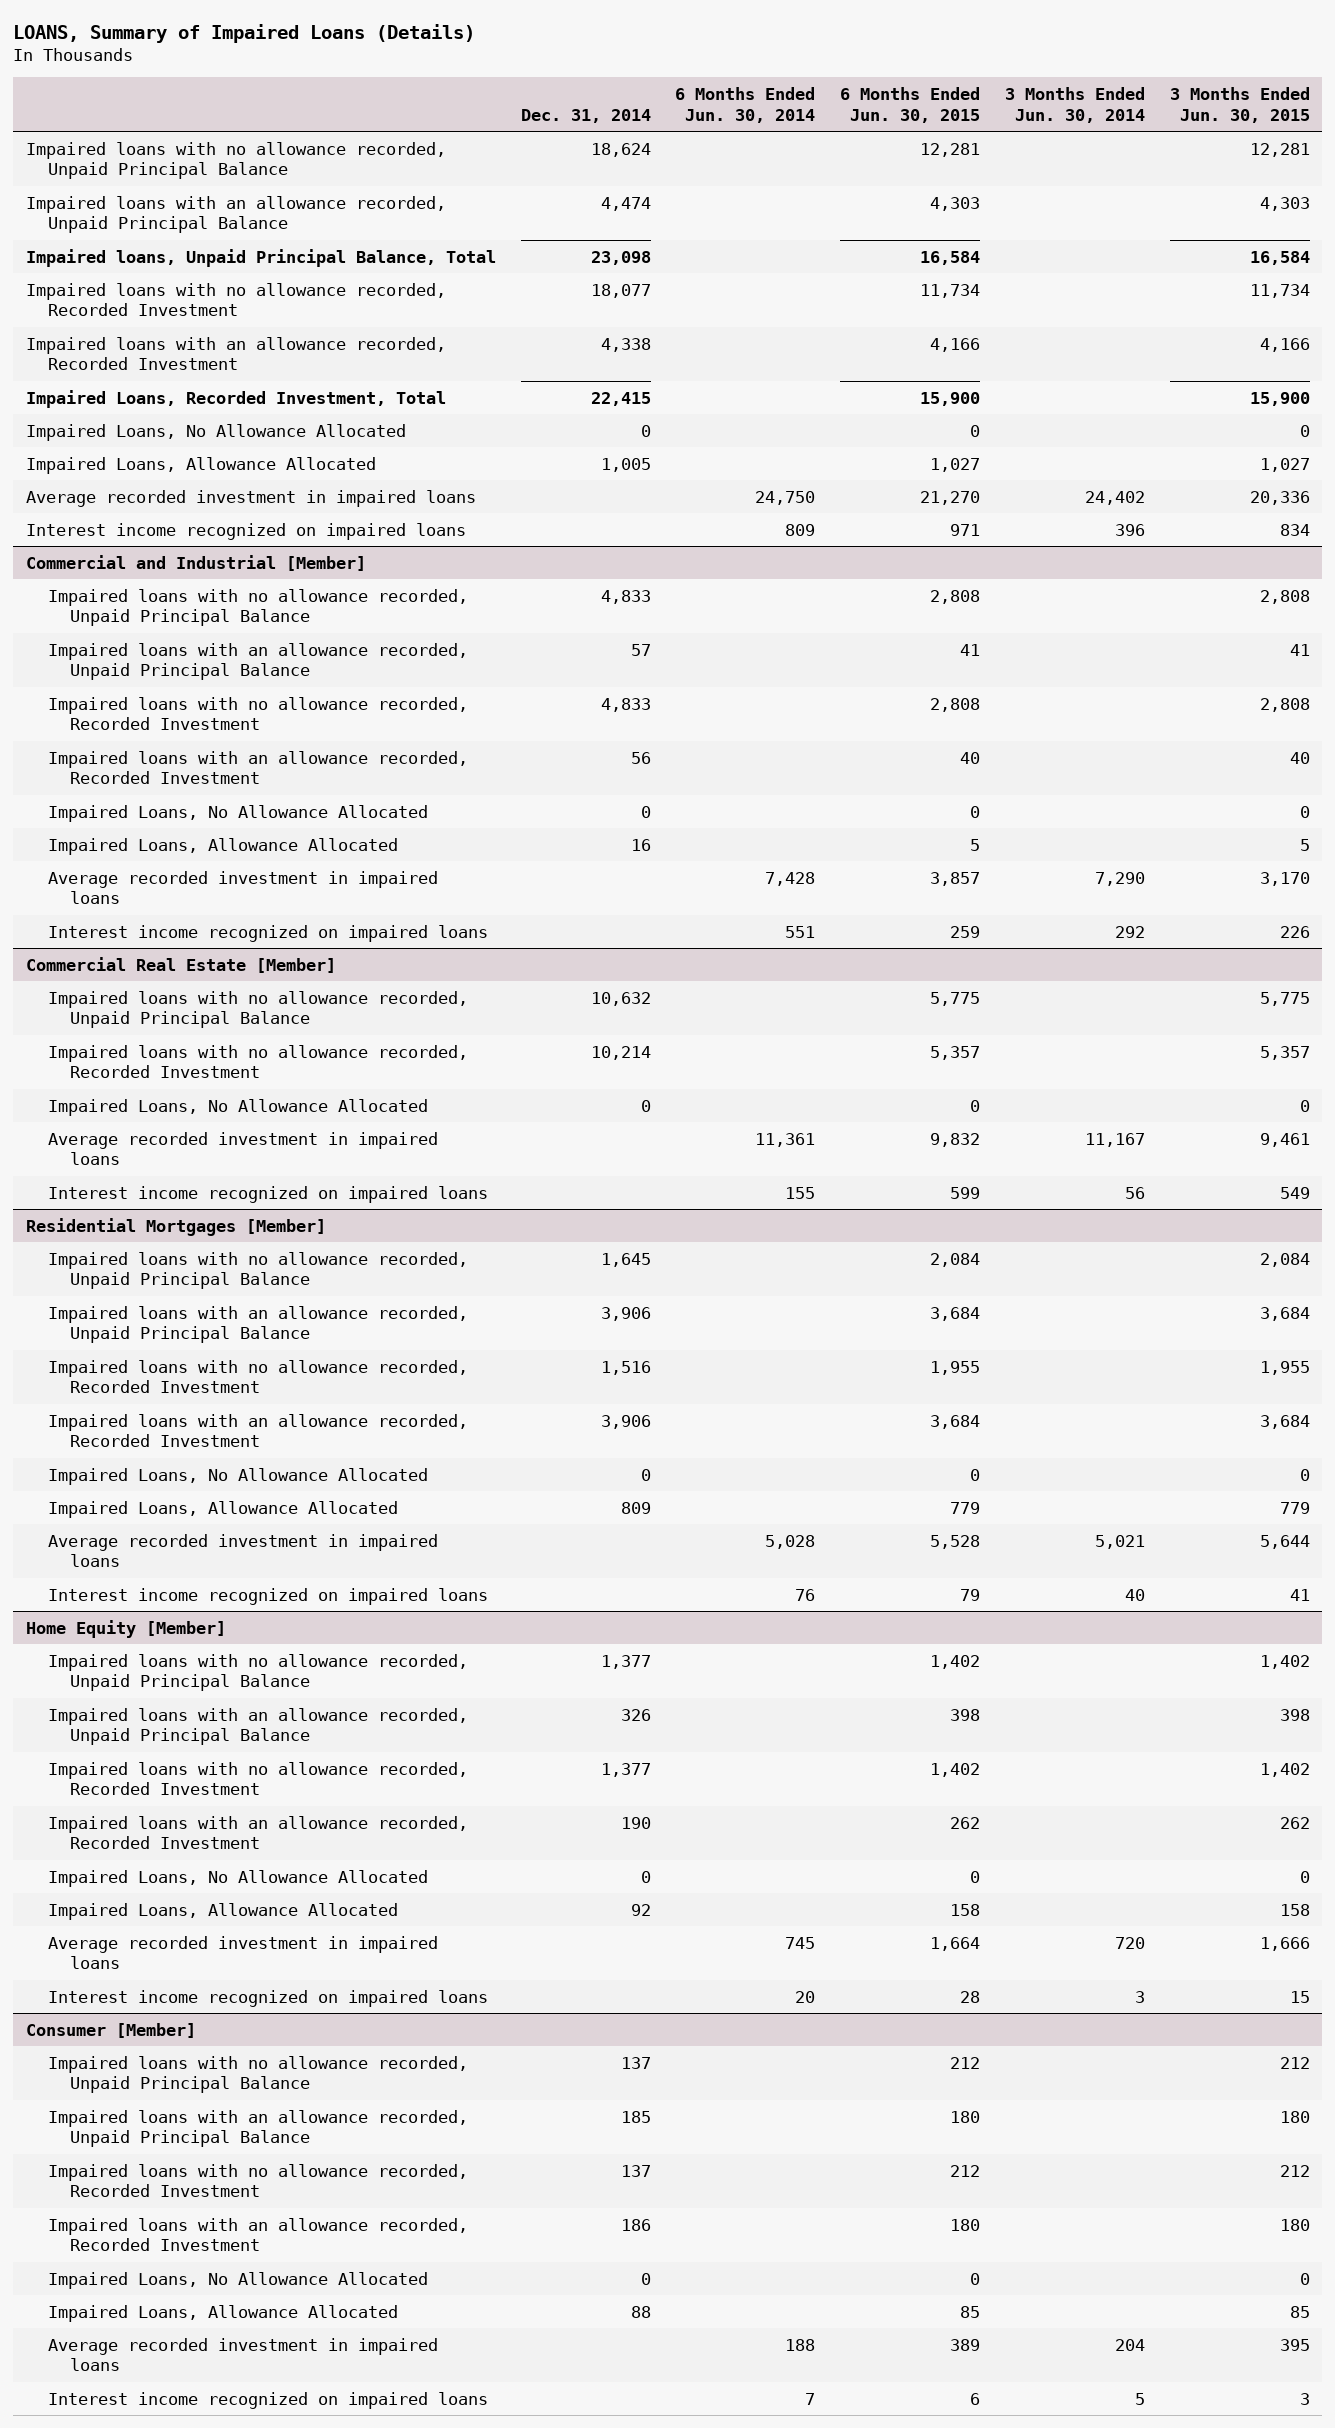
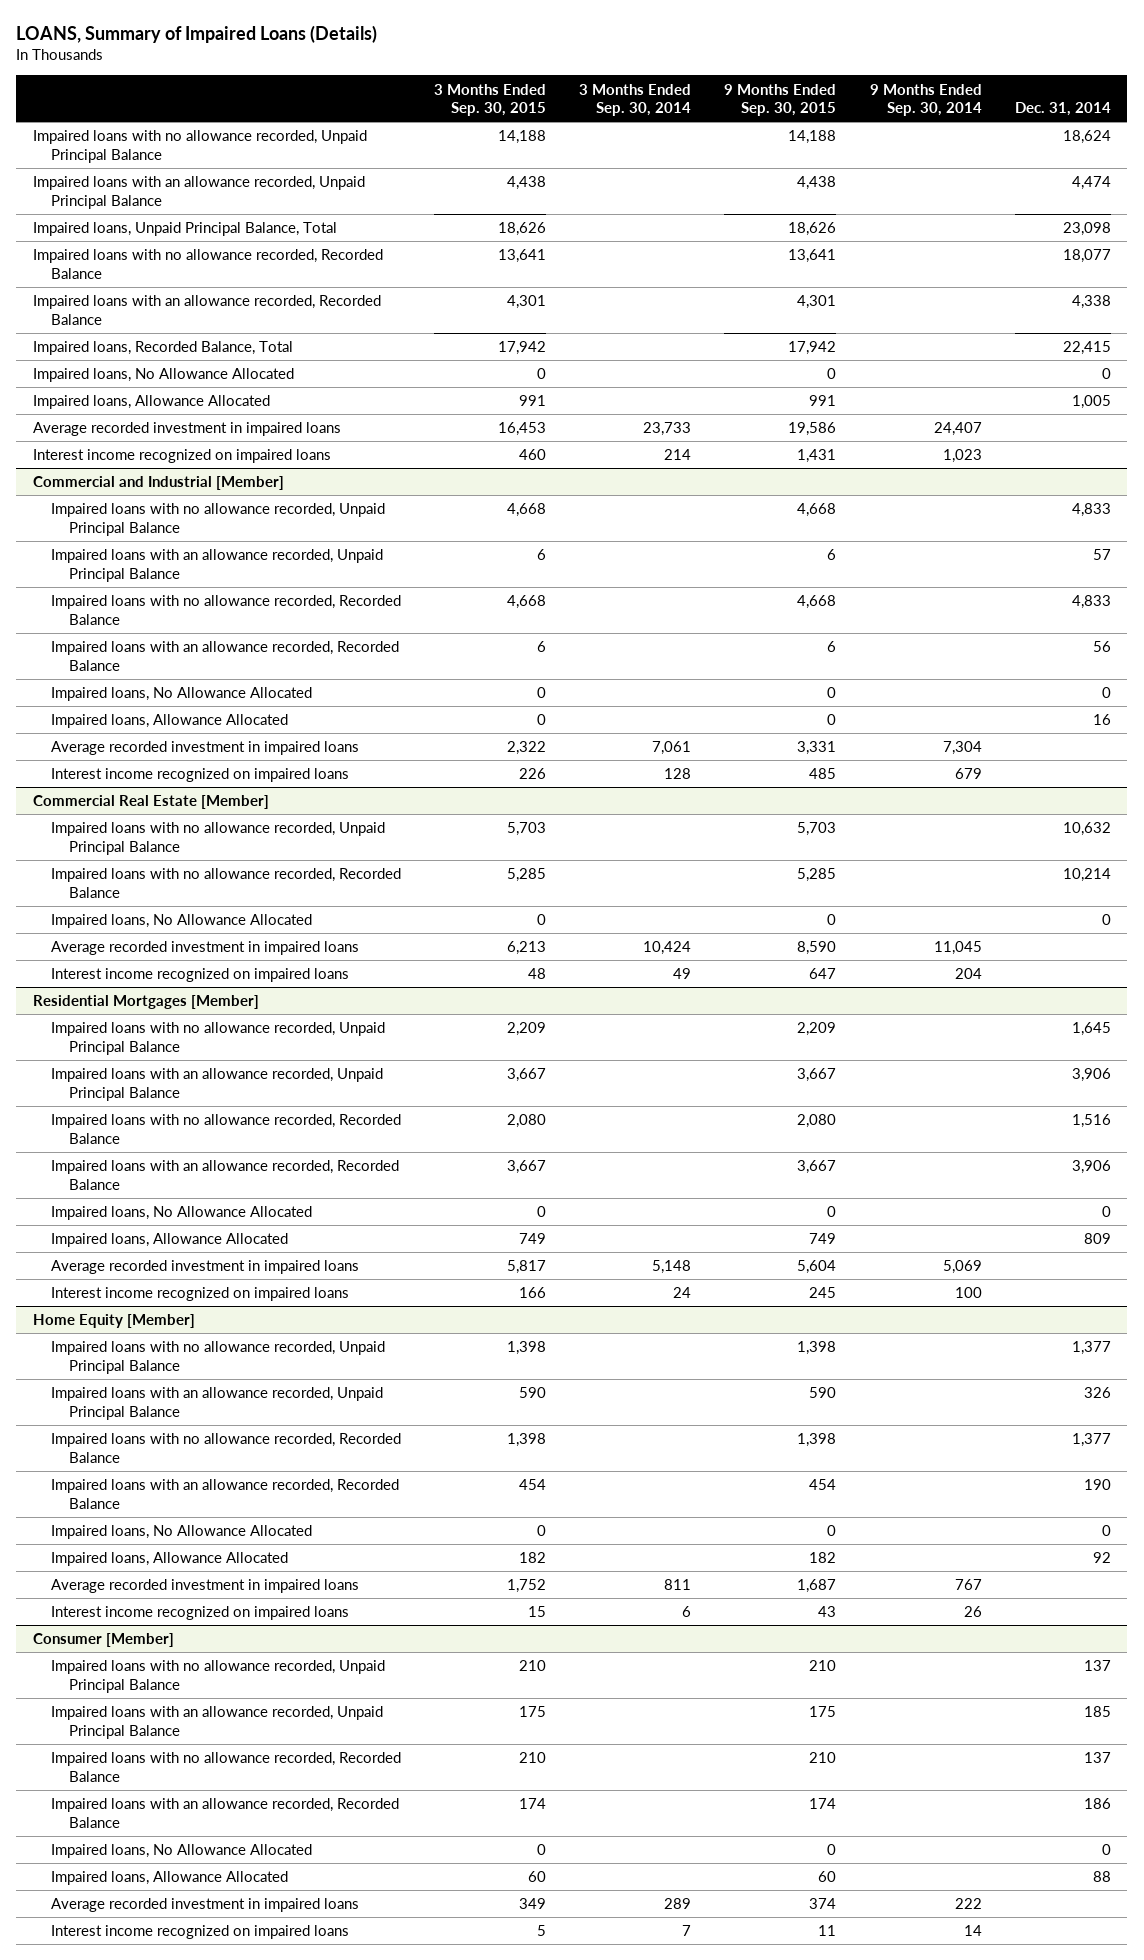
- | Dec. 31, 2014 | 6 Months Ended Jun. 30, 2014 | 6 Months Ended Jun. 30, 2015 | 3 Months Ended Jun. 30, 2014 | 3 Months Ended Jun. 30, 2015
+ | 3 Months Ended Sep. 30, 2015 | 3 Months Ended Sep. 30, 2014 | 9 Months Ended Sep. 30, 2015 | 9 Months Ended Sep. 30, 2014 | Dec. 31, 2014
- Impaired loans with no allowance recorded, Recorded Investment | 18,077 | | 11,734 | | 11,734
- Impaired loans with an allowance recorded, Recorded Investment | 4,338 | | 4,166 | | 4,166
- Impaired Loans, Recorded Investment, Total | 22,415 | | 15,900 | | 15,900
- Impaired Loans, No Allowance Allocated | 0 | | 0 | | 0
- Impaired Loans, Allowance Allocated | 1,005 | | 1,027 | | 1,027
+ Impaired loans with no allowance recorded, Recorded Balance | 13,641 | | 13,641 | | 18,077
+ Impaired loans with an allowance recorded, Recorded Balance | 4,301 | | 4,301 | | 4,338
+ Impaired loans, Recorded Balance, Total | 17,942 | | 17,942 | | 22,415
+ Impaired loans, No Allowance Allocated | 0 | | 0 | | 0
+ Impaired loans, Allowance Allocated | 991 | | 991 | | 1,005
@ Commercial and Industrial [Member]
- Impaired loans with no allowance recorded, Recorded Investment | 4,833 | | 2,808 | | 2,808
- Impaired loans with an allowance recorded, Recorded Investment | 56 | | 40 | | 40
- Impaired Loans, No Allowance Allocated | 0 | | 0 | | 0
- Impaired Loans, Allowance Allocated | 16 | | 5 | | 5
+ Impaired loans with no allowance recorded, Recorded Balance | 4,668 | | 4,668 | | 4,833
+ Impaired loans with an allowance recorded, Recorded Balance | 6 | | 6 | | 56
+ Impaired loans, No Allowance Allocated | 0 | | 0 | | 0
+ Impaired loans, Allowance Allocated | 0 | | 0 | | 16
@ Commercial Real Estate [Member]
- Impaired loans with no allowance recorded, Recorded Investment | 10,214 | | 5,357 | | 5,357
- Impaired Loans, No Allowance Allocated | 0 | | 0 | | 0
+ Impaired loans with no allowance recorded, Recorded Balance | 5,285 | | 5,285 | | 10,214
+ Impaired loans, No Allowance Allocated | 0 | | 0 | | 0
@ Residential Mortgages [Member]
- Impaired loans with no allowance recorded, Recorded Investment | 1,516 | | 1,955 | | 1,955
- Impaired loans with an allowance recorded, Recorded Investment | 3,906 | | 3,684 | | 3,684
- Impaired Loans, No Allowance Allocated | 0 | | 0 | | 0
- Impaired Loans, Allowance Allocated | 809 | | 779 | | 779
+ Impaired loans with no allowance recorded, Recorded Balance | 2,080 | | 2,080 | | 1,516
+ Impaired loans with an allowance recorded, Recorded Balance | 3,667 | | 3,667 | | 3,906
+ Impaired loans, No Allowance Allocated | 0 | | 0 | | 0
+ Impaired loans, Allowance Allocated | 749 | | 749 | | 809
@ Home Equity [Member]
- Impaired loans with no allowance recorded, Recorded Investment | 1,377 | | 1,402 | | 1,402
- Impaired loans with an allowance recorded, Recorded Investment | 190 | | 262 | | 262
- Impaired Loans, No Allowance Allocated | 0 | | 0 | | 0
- Impaired Loans, Allowance Allocated | 92 | | 158 | | 158
+ Impaired loans with no allowance recorded, Recorded Balance | 1,398 | | 1,398 | | 1,377
+ Impaired loans with an allowance recorded, Recorded Balance | 454 | | 454 | | 190
+ Impaired loans, No Allowance Allocated | 0 | | 0 | | 0
+ Impaired loans, Allowance Allocated | 182 | | 182 | | 92
@ Consumer [Member]
- Impaired loans with no allowance recorded, Recorded Investment | 137 | | 212 | | 212
- Impaired loans with an allowance recorded, Recorded Investment | 186 | | 180 | | 180
- Impaired Loans, No Allowance Allocated | 0 | | 0 | | 0
- Impaired Loans, Allowance Allocated | 88 | | 85 | | 85
+ Impaired loans with no allowance recorded, Recorded Balance | 210 | | 210 | | 137
+ Impaired loans with an allowance recorded, Recorded Balance | 174 | | 174 | | 186
+ Impaired loans, No Allowance Allocated | 0 | | 0 | | 0
+ Impaired loans, Allowance Allocated | 60 | | 60 | | 88

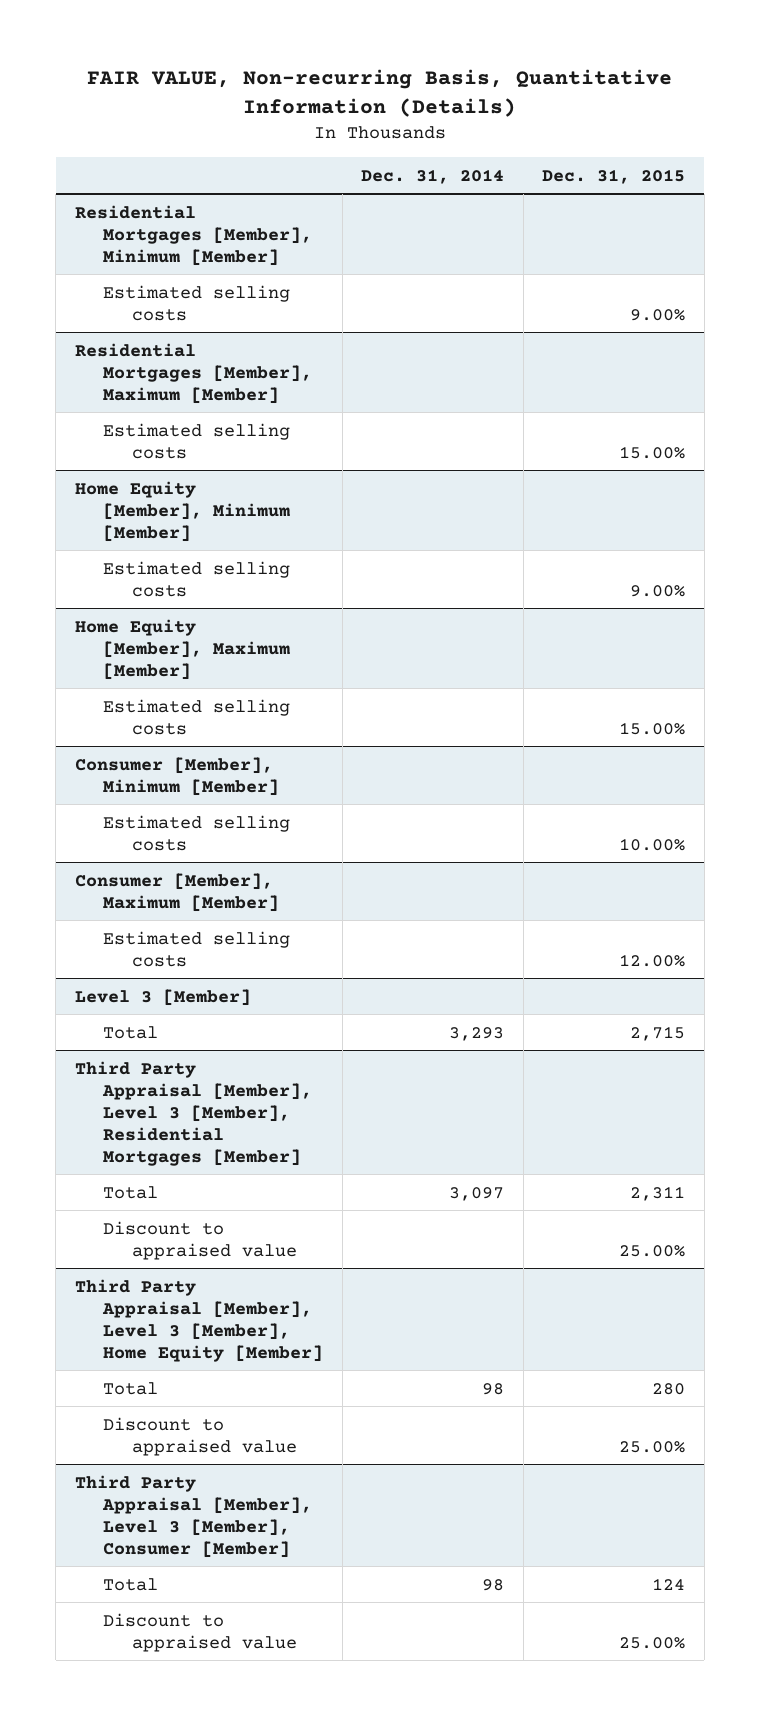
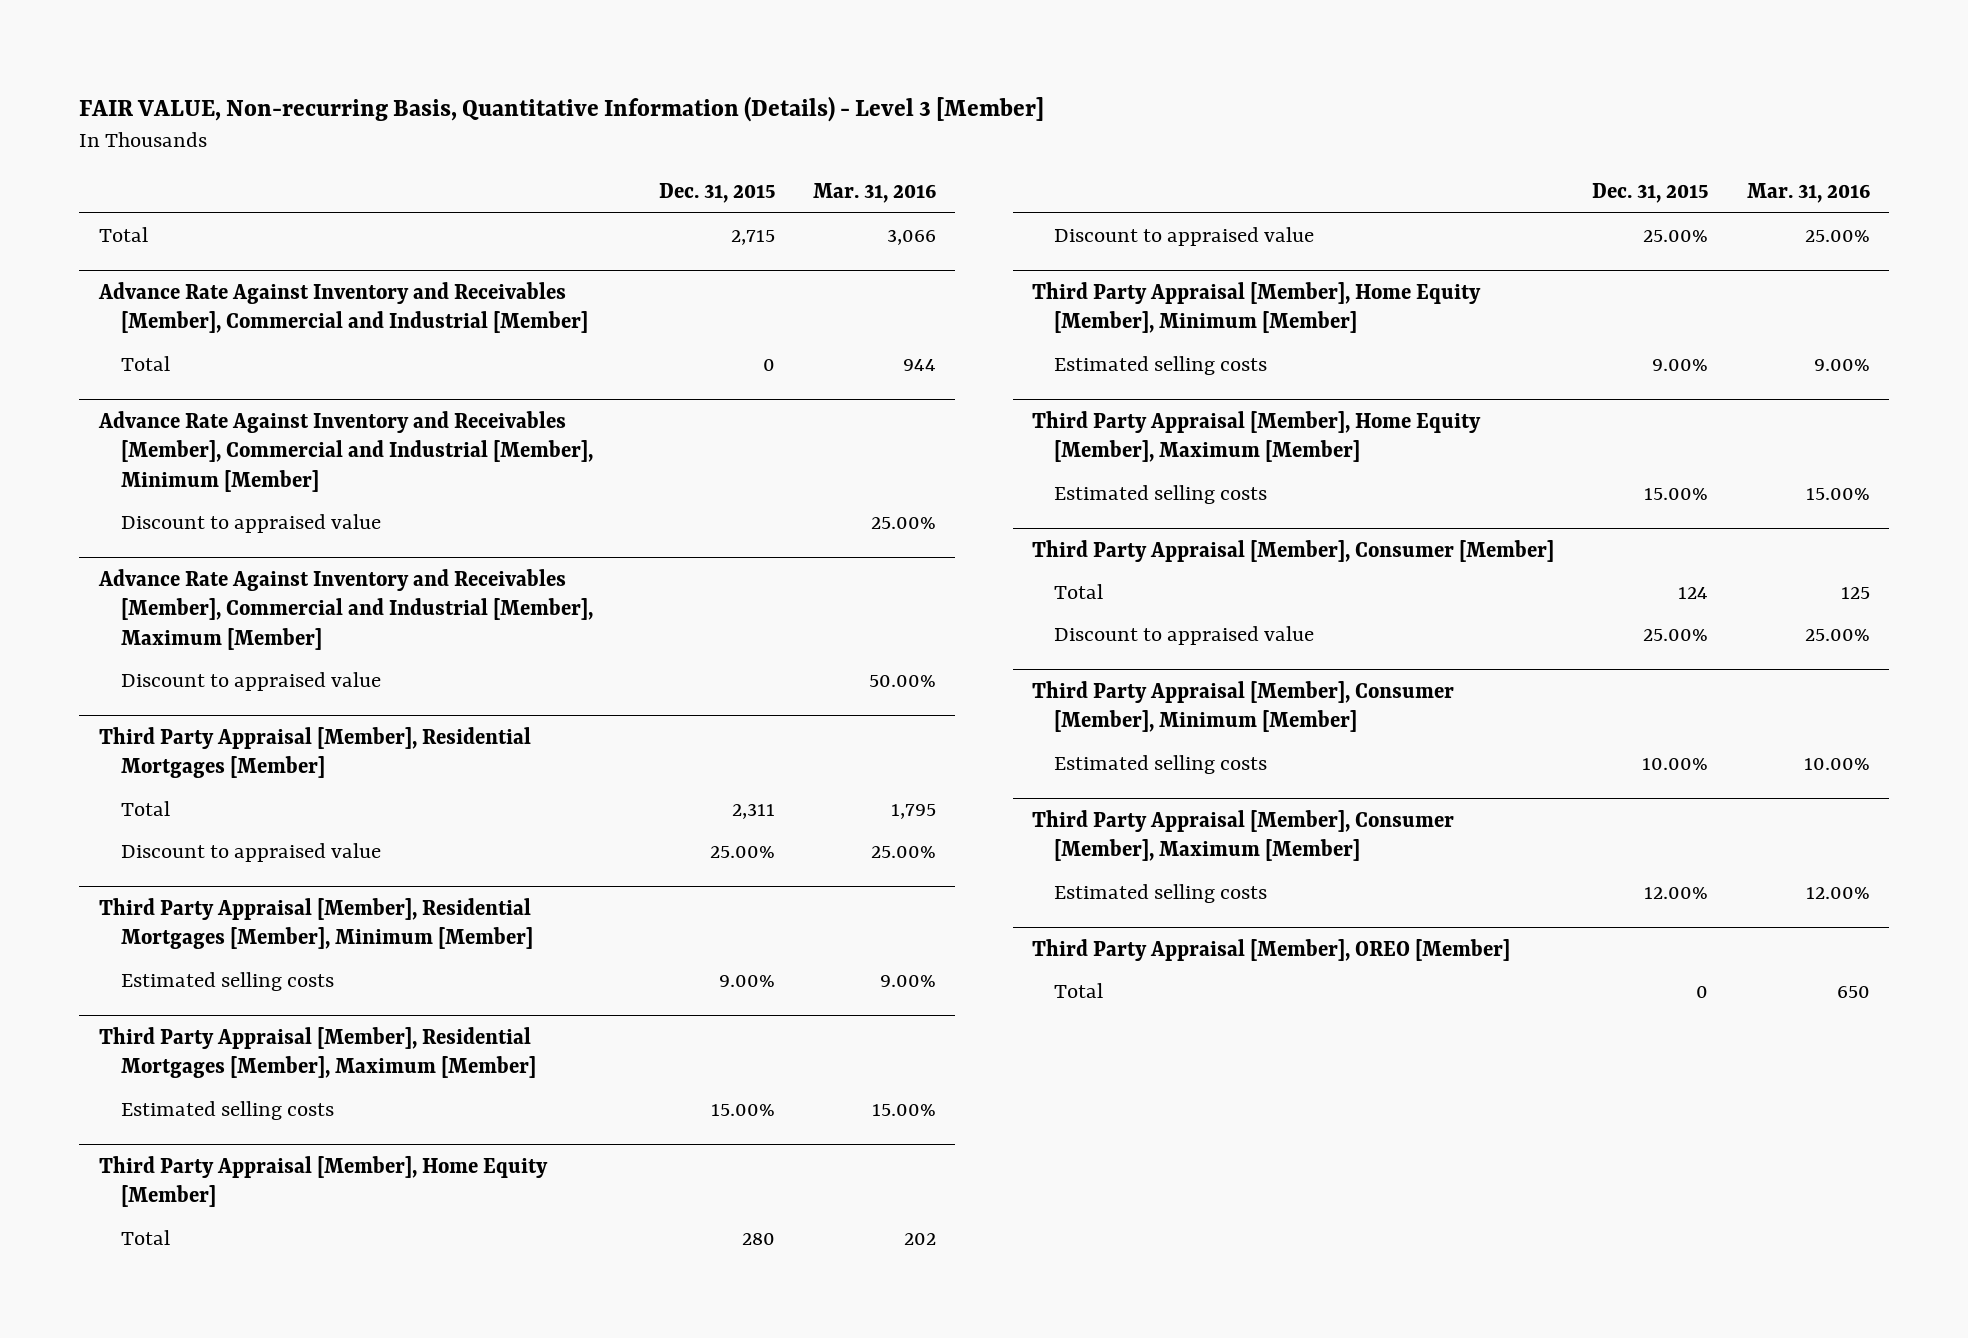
- FAIR VALUE, Non-recurring Basis, Quantitative Information (Details)
+ FAIR VALUE, Non-recurring Basis, Quantitative Information (Details) - Level 3 [Member]
- | Dec. 31, 2014 | Dec. 31, 2015
+ | Dec. 31, 2015 | Mar. 31, 2016
- Residential Mortgages [Member], Minimum [Member]
- Estimated selling costs | | 9.00%
- Residential Mortgages [Member], Maximum [Member]
- Estimated selling costs | | 15.00%
- Home Equity [Member], Minimum [Member]
- Estimated selling costs | | 9.00%
- Home Equity [Member], Maximum [Member]
- Estimated selling costs | | 15.00%
- Consumer [Member], Minimum [Member]
- Estimated selling costs | | 10.00%
- Consumer [Member], Maximum [Member]
- Estimated selling costs | | 12.00%
- Level 3 [Member]
- Third Party Appraisal [Member], Level 3 [Member], Residential Mortgages [Member]
+ Advance Rate Against Inventory and Receivables [Member], Commercial and Industrial [Member]
+ Total | 0 | 944
+ Advance Rate Against Inventory and Receivables [Member], Commercial and Industrial [Member], Minimum [Member]
+ Discount to appraised value | | 25.00%
+ Advance Rate Against Inventory and Receivables [Member], Commercial and Industrial [Member], Maximum [Member]
+ Discount to appraised value | | 50.00%
+ Third Party Appraisal [Member], Residential Mortgages [Member]
- Third Party Appraisal [Member], Level 3 [Member], Home Equity [Member]
+ Third Party Appraisal [Member], Residential Mortgages [Member], Minimum [Member]
+ Estimated selling costs | 9.00% | 9.00%
+ Third Party Appraisal [Member], Residential Mortgages [Member], Maximum [Member]
+ Estimated selling costs | 15.00% | 15.00%
+ Third Party Appraisal [Member], Home Equity [Member]
- Third Party Appraisal [Member], Level 3 [Member], Consumer [Member]
+ Third Party Appraisal [Member], Home Equity [Member], Minimum [Member]
+ Estimated selling costs | 9.00% | 9.00%
+ Third Party Appraisal [Member], Home Equity [Member], Maximum [Member]
+ Estimated selling costs | 15.00% | 15.00%
+ Third Party Appraisal [Member], Consumer [Member]
+ Third Party Appraisal [Member], Consumer [Member], Minimum [Member]
+ Estimated selling costs | 10.00% | 10.00%
+ Third Party Appraisal [Member], Consumer [Member], Maximum [Member]
+ Estimated selling costs | 12.00% | 12.00%
+ Third Party Appraisal [Member], OREO [Member]
+ Total | 0 | 650

